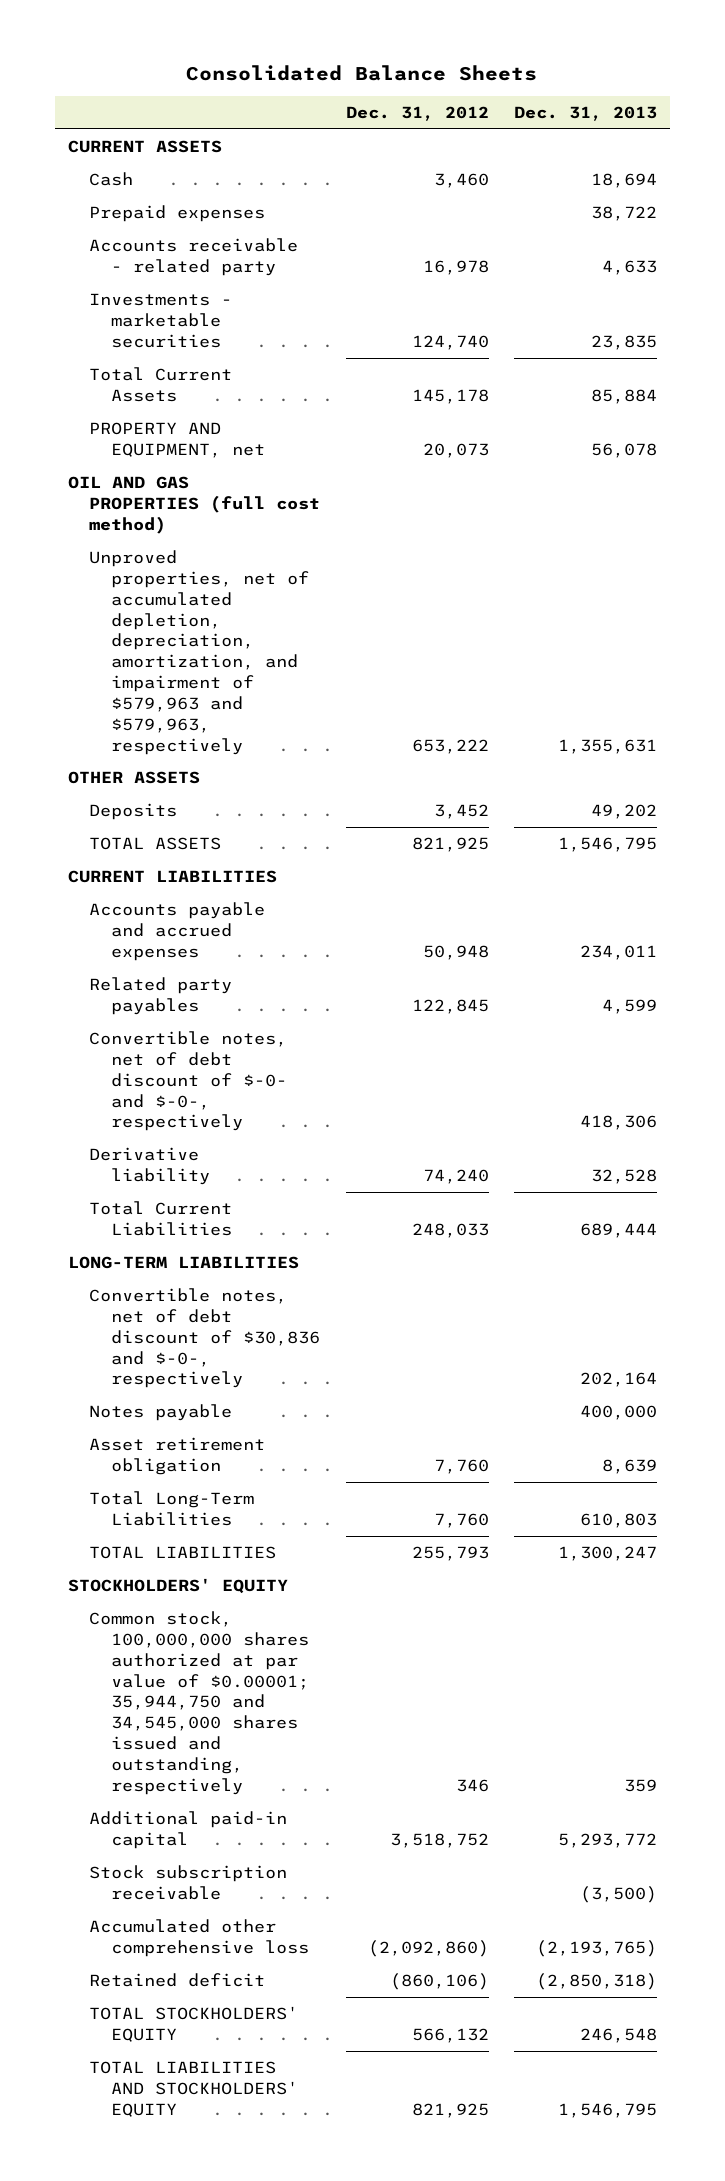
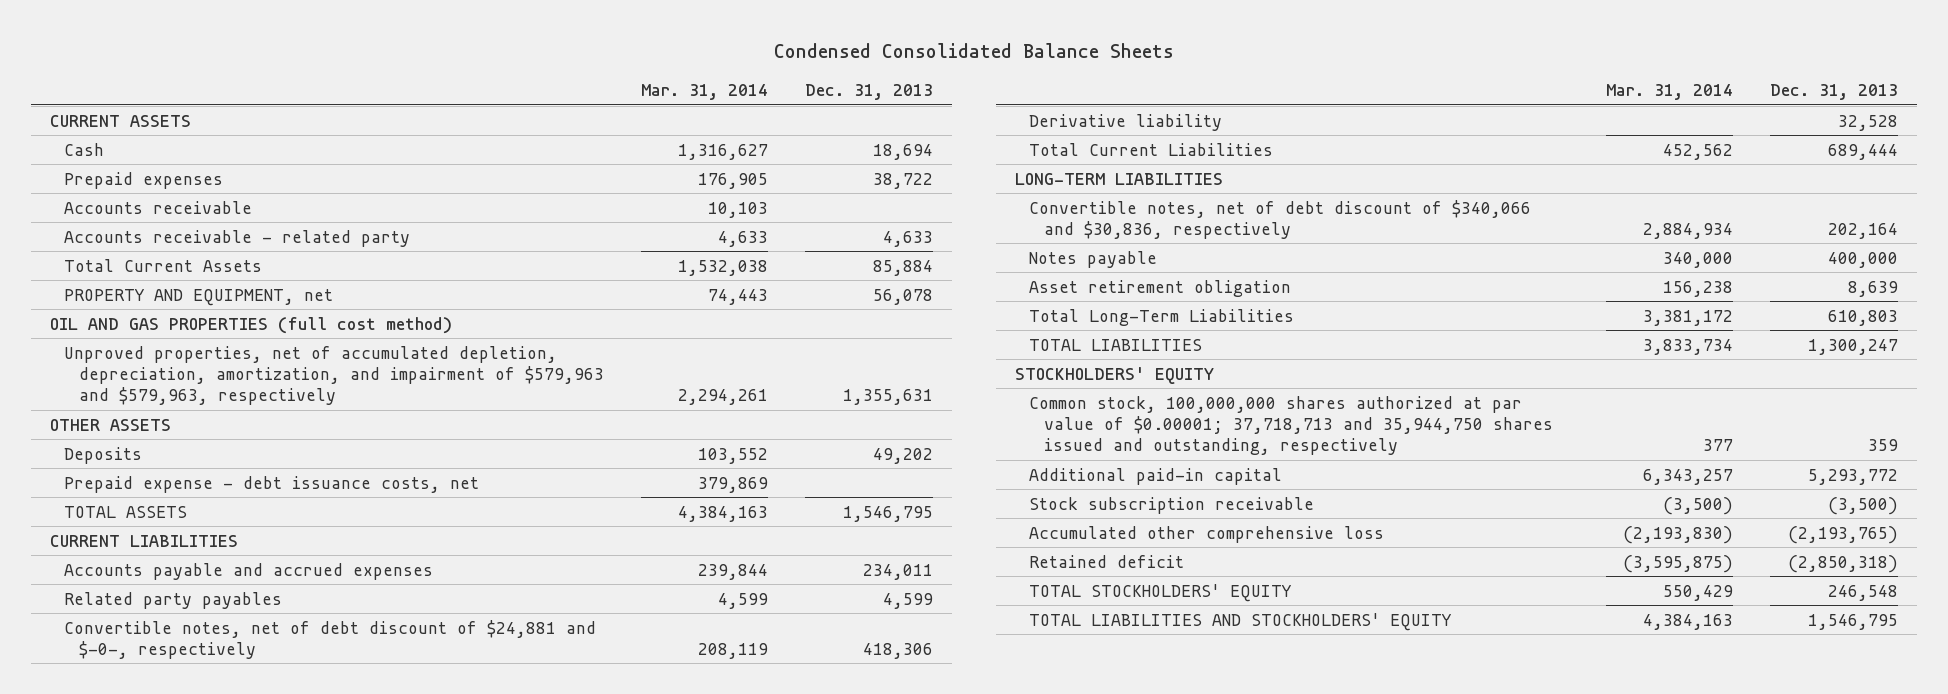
- Consolidated Balance Sheets
+ Condensed Consolidated Balance Sheets
- | Dec. 31, 2012 | Dec. 31, 2013
+ | Mar. 31, 2014 | Dec. 31, 2013
+ Accounts receivable | 10,103 |
- Investments - marketable securities | 124,740 | 23,835
+ Prepaid expense - debt issuance costs, net | 379,869 |
- Convertible notes, net of debt discount of $-0- and $-0-, respectively | | 418,306
+ Convertible notes, net of debt discount of $24,881 and $-0-, respectively | 208,119 | 418,306
- Convertible notes, net of debt discount of $30,836 and $-0-, respectively | | 202,164
+ Convertible notes, net of debt discount of $340,066 and $30,836, respectively | 2,884,934 | 202,164
- Common stock, 100,000,000 shares authorized at par value of $0.00001; 35,944,750 and 34,545,000 shares issued and outstanding, respectively | 346 | 359
+ Common stock, 100,000,000 shares authorized at par value of $0.00001; 37,718,713 and 35,944,750 shares issued and outstanding, respectively | 377 | 359

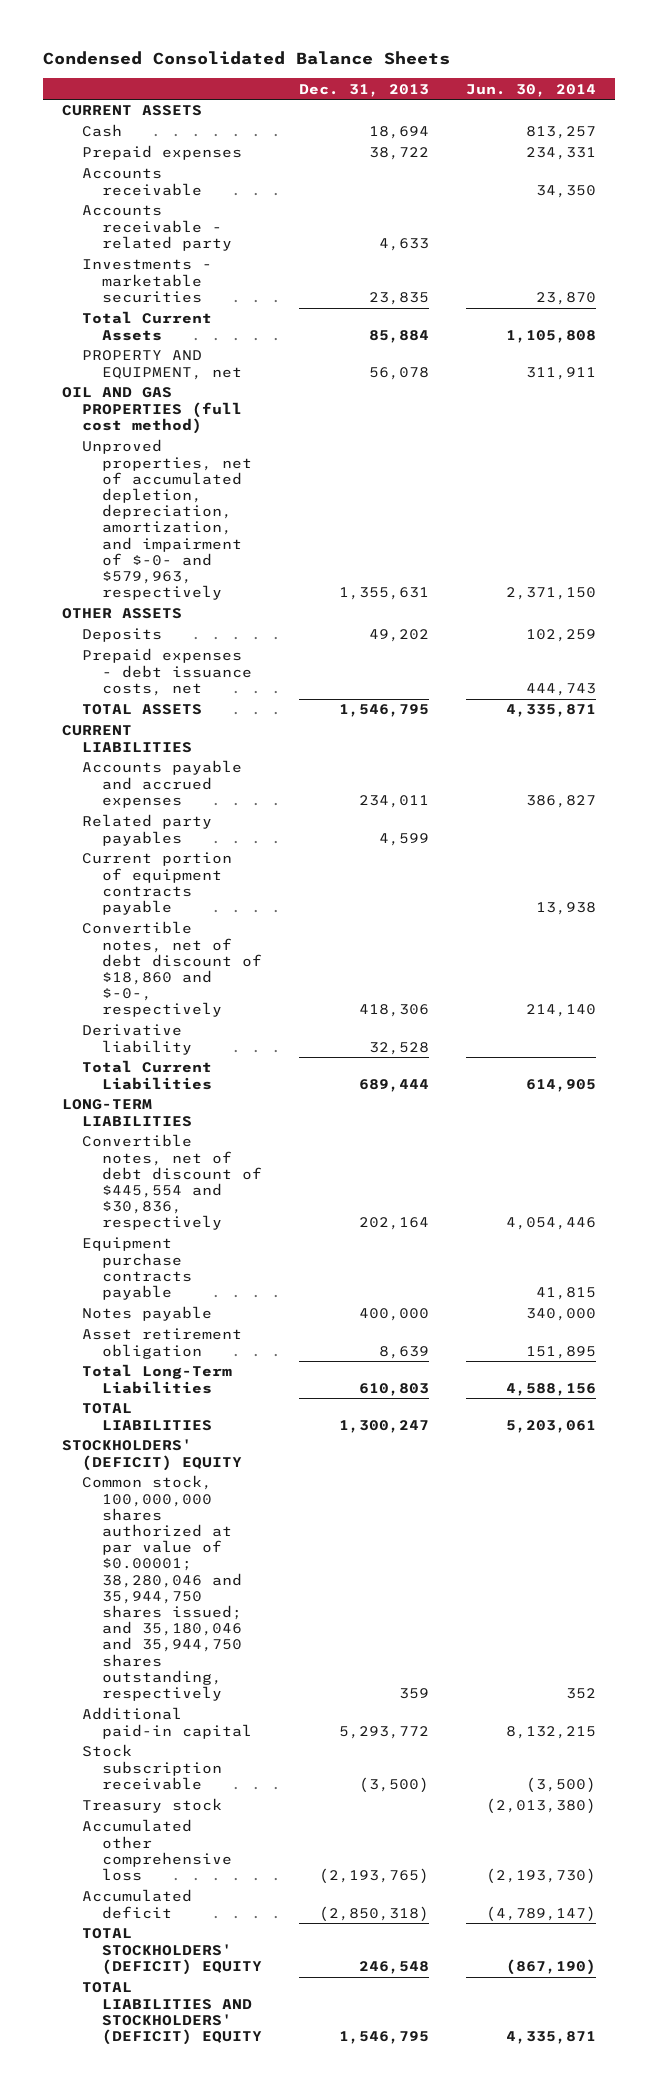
- | Mar. 31, 2014 | Dec. 31, 2013
+ | Dec. 31, 2013 | Jun. 30, 2014
+ Investments - marketable securities | 23,835 | 23,870
- Unproved properties, net of accumulated depletion, depreciation, amortization, and impairment of $579,963 and $579,963, respectively | 2,294,261 | 1,355,631
+ Unproved properties, net of accumulated depletion, depreciation, amortization, and impairment of $-0- and $579,963, respectively | 1,355,631 | 2,371,150
- Prepaid expense - debt issuance costs, net | 379,869 |
+ Prepaid expenses - debt issuance costs, net | | 444,743
- Convertible notes, net of debt discount of $24,881 and $-0-, respectively | 208,119 | 418,306
+ Current portion of equipment contracts payable | | 13,938
+ Convertible notes, net of debt discount of $18,860 and $-0-, respectively | 418,306 | 214,140
- Convertible notes, net of debt discount of $340,066 and $30,836, respectively | 2,884,934 | 202,164
+ Convertible notes, net of debt discount of $445,554 and $30,836, respectively | 202,164 | 4,054,446
+ Equipment purchase contracts payable | | 41,815
- STOCKHOLDERS' EQUITY
- Common stock, 100,000,000 shares authorized at par value of $0.00001; 37,718,713 and 35,944,750 shares issued and outstanding, respectively | 377 | 359
+ STOCKHOLDERS' (DEFICIT) EQUITY
+ Common stock, 100,000,000 shares authorized at par value of $0.00001; 38,280,046 and 35,944,750 shares issued; and 35,180,046 and 35,944,750 shares outstanding, respectively | 359 | 352
+ Treasury stock | | (2,013,380)
- Retained deficit | (3,595,875) | (2,850,318)
- TOTAL STOCKHOLDERS' EQUITY | 550,429 | 246,548
- TOTAL LIABILITIES AND STOCKHOLDERS' EQUITY | 4,384,163 | 1,546,795
+ Accumulated deficit | (2,850,318) | (4,789,147)
+ TOTAL STOCKHOLDERS' (DEFICIT) EQUITY | 246,548 | (867,190)
+ TOTAL LIABILITIES AND STOCKHOLDERS' (DEFICIT) EQUITY | 1,546,795 | 4,335,871

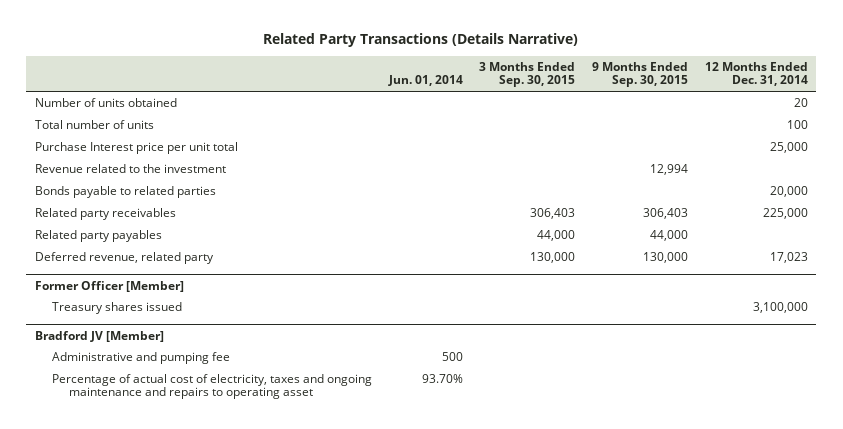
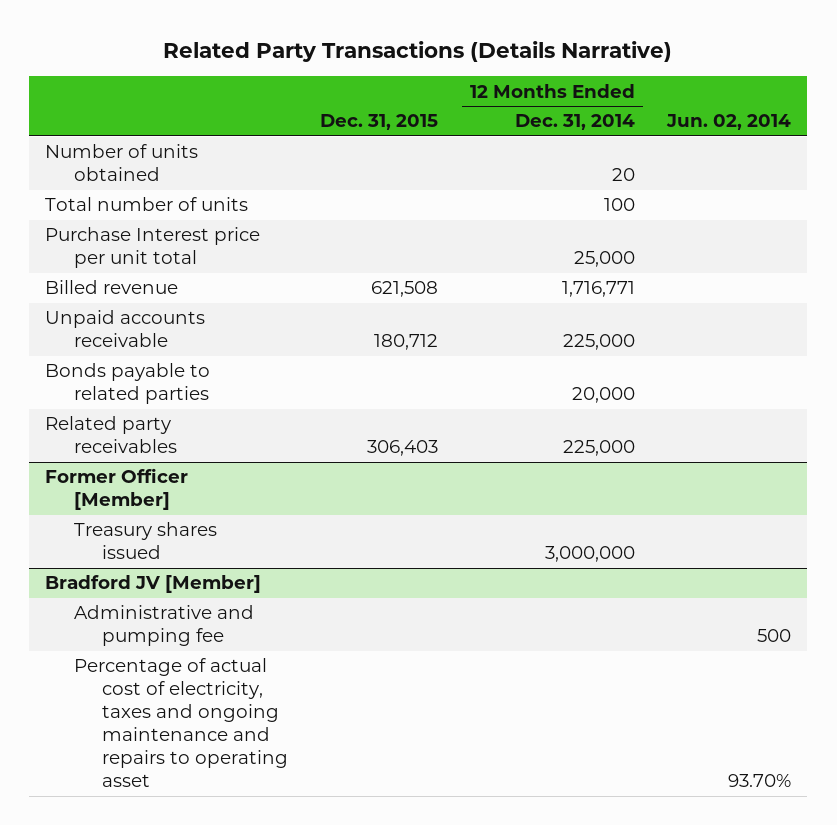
- | Jun. 01, 2014 | 3 Months Ended Sep. 30, 2015 | 9 Months Ended Sep. 30, 2015 | 12 Months Ended Dec. 31, 2014
+ | Dec. 31, 2015 | 12 Months Ended Dec. 31, 2014 | Jun. 02, 2014
- Revenue related to the investment | | | 12,994 |
+ Billed revenue | 621,508 | 1,716,771 |
+ Unpaid accounts receivable | 180,712 | 225,000 |
- Related party payables | | 44,000 | 44,000 |
- Deferred revenue, related party | | 130,000 | 130,000 | 17,023
@ Former Officer [Member]
- Treasury shares issued | | | | 3,100,000
+ Treasury shares issued | | 3,000,000 |

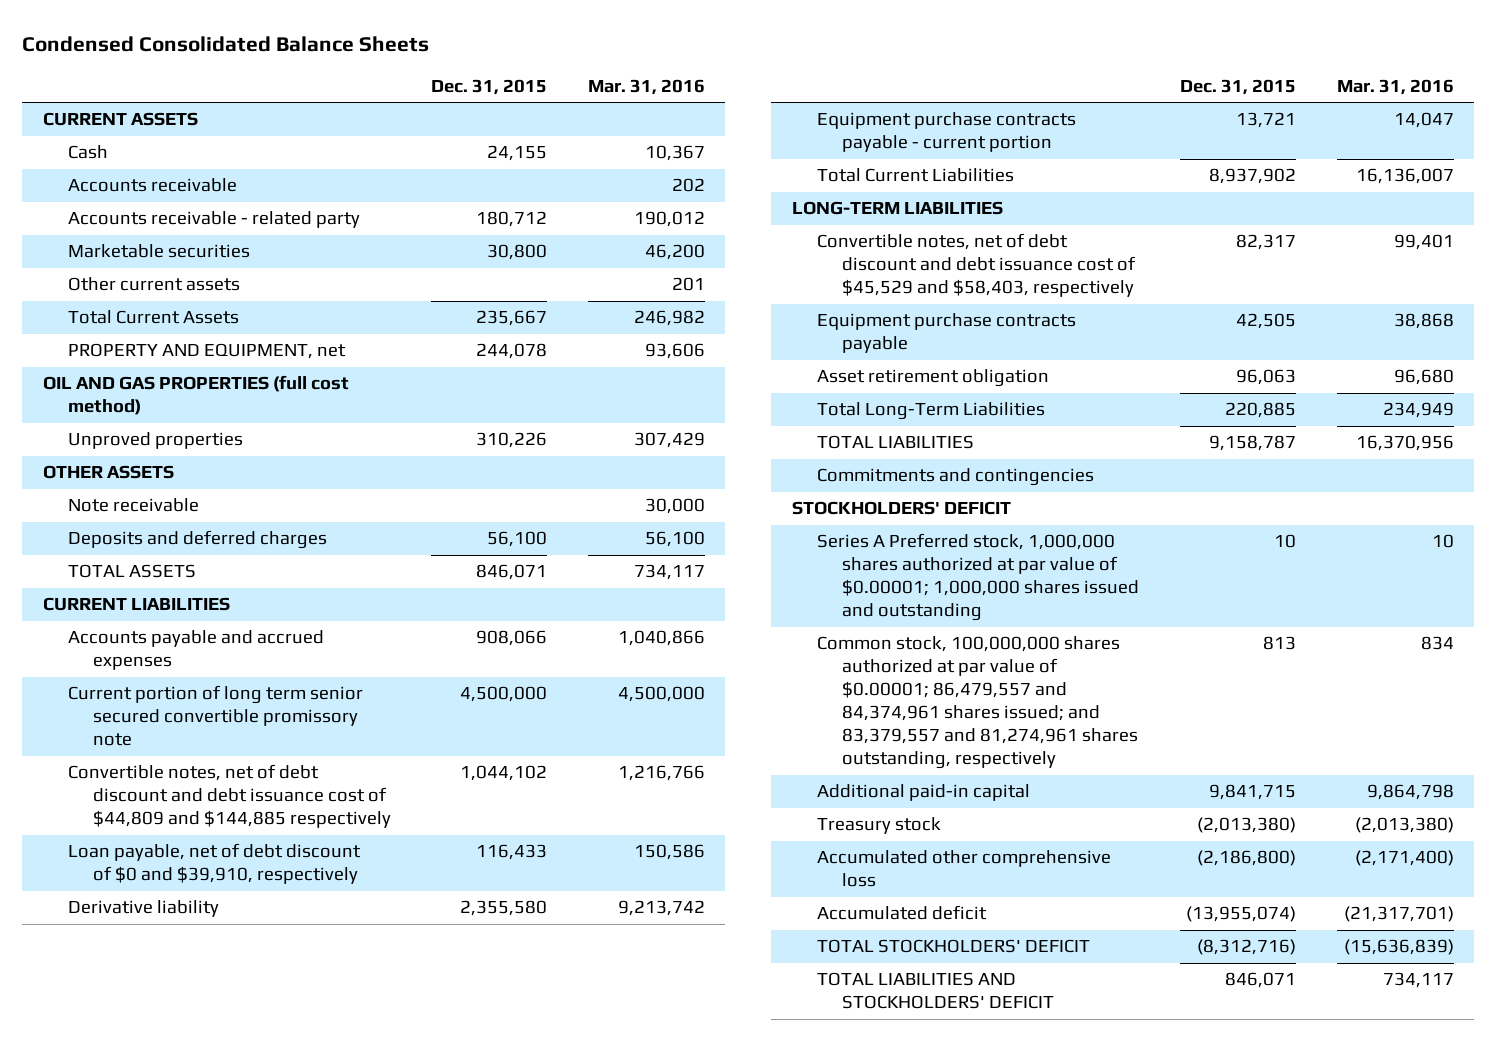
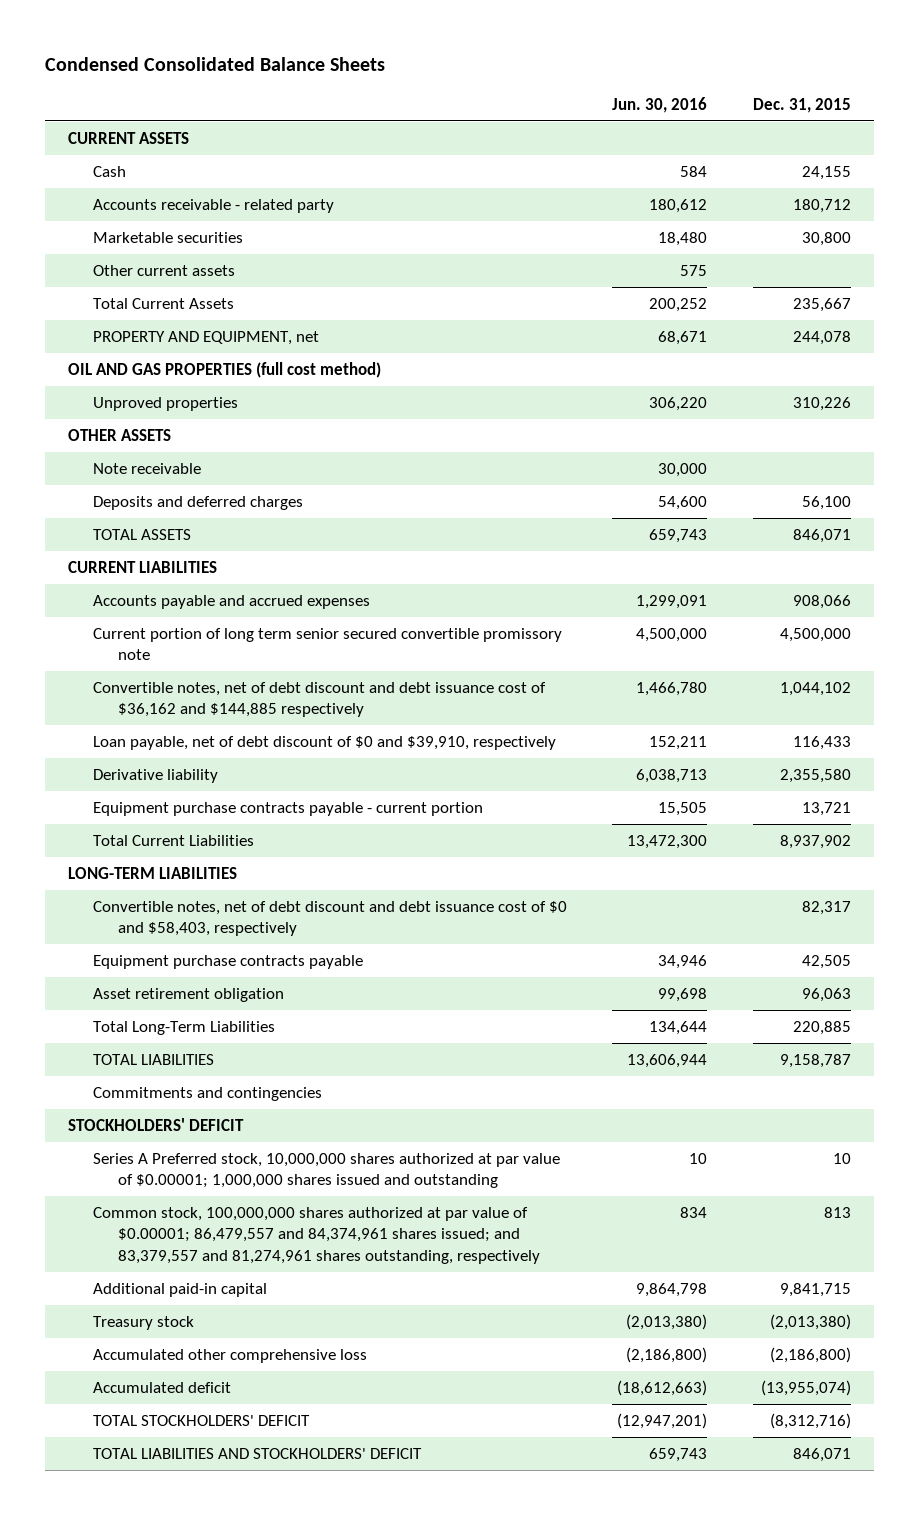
- | Dec. 31, 2015 | Mar. 31, 2016
+ | Jun. 30, 2016 | Dec. 31, 2015
- Accounts receivable | | 202
- Convertible notes, net of debt discount and debt issuance cost of $44,809 and $144,885 respectively | 1,044,102 | 1,216,766
+ Convertible notes, net of debt discount and debt issuance cost of $36,162 and $144,885 respectively | 1,466,780 | 1,044,102
- Convertible notes, net of debt discount and debt issuance cost of $45,529 and $58,403, respectively | 82,317 | 99,401
+ Convertible notes, net of debt discount and debt issuance cost of $0 and $58,403, respectively | | 82,317
- Series A Preferred stock, 1,000,000 shares authorized at par value of $0.00001; 1,000,000 shares issued and outstanding | 10 | 10
+ Series A Preferred stock, 10,000,000 shares authorized at par value of $0.00001; 1,000,000 shares issued and outstanding | 10 | 10

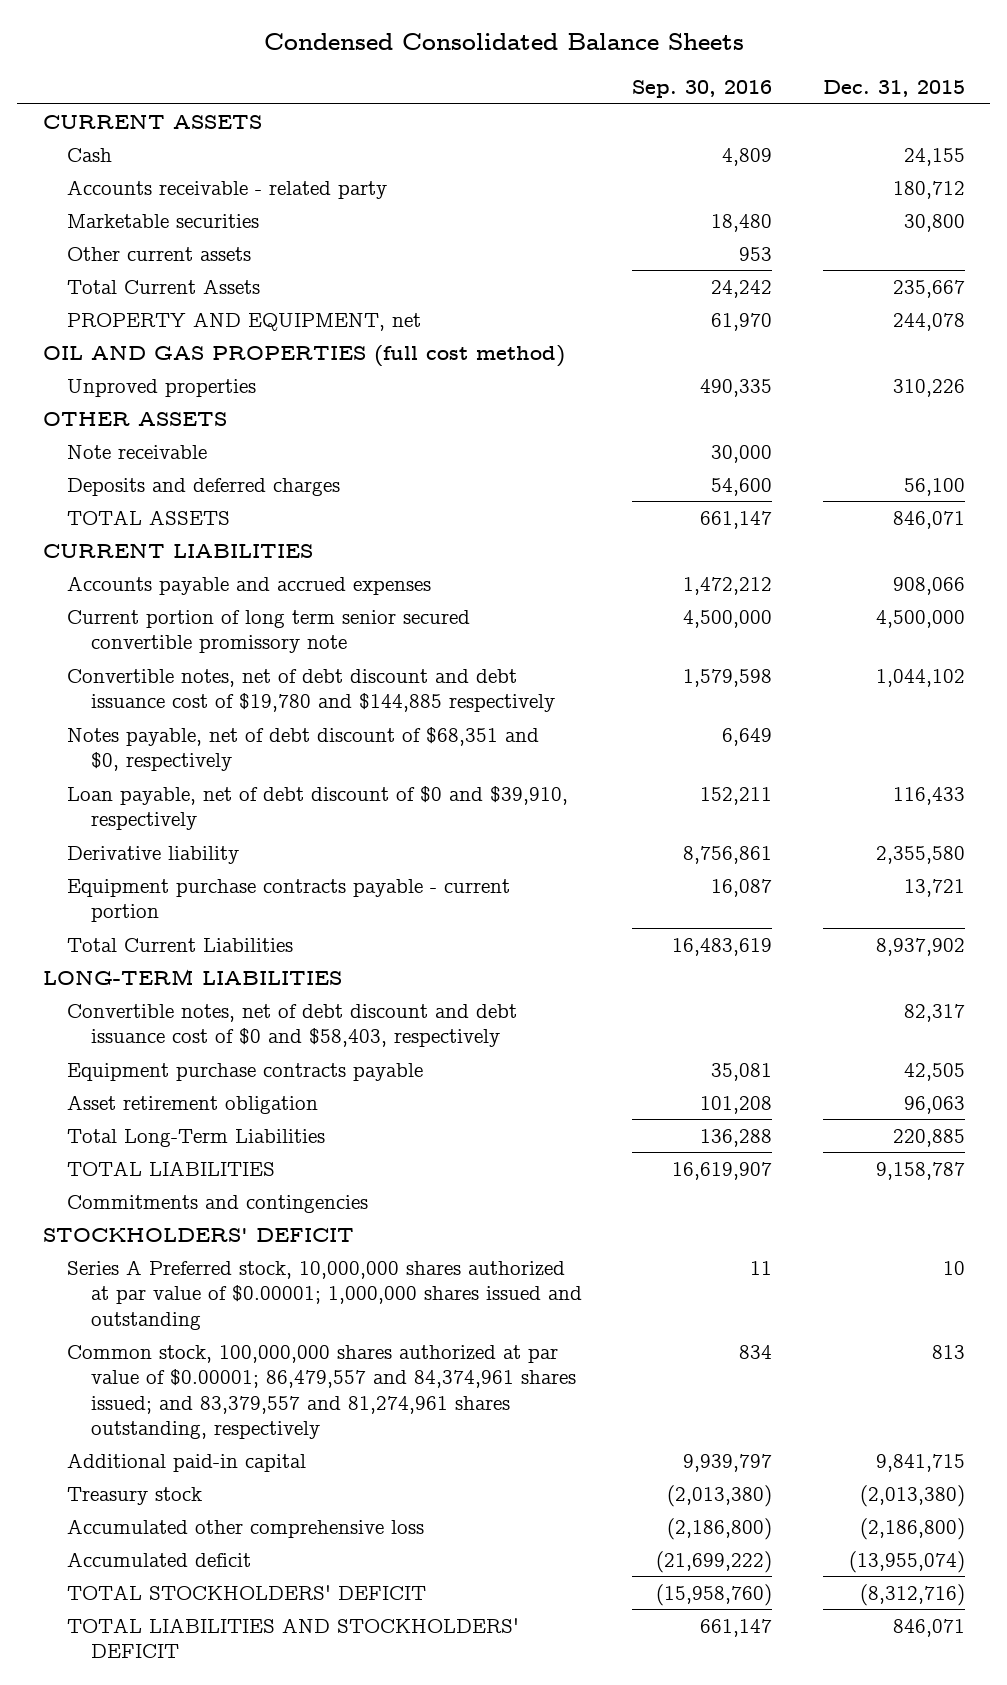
- | Jun. 30, 2016 | Dec. 31, 2015
+ | Sep. 30, 2016 | Dec. 31, 2015
- Convertible notes, net of debt discount and debt issuance cost of $36,162 and $144,885 respectively | 1,466,780 | 1,044,102
+ Convertible notes, net of debt discount and debt issuance cost of $19,780 and $144,885 respectively | 1,579,598 | 1,044,102
+ Notes payable, net of debt discount of $68,351 and $0, respectively | 6,649 |

